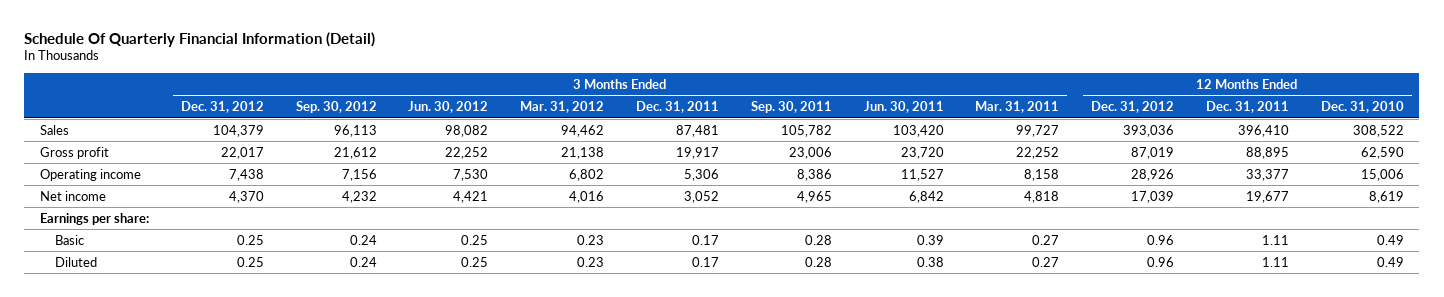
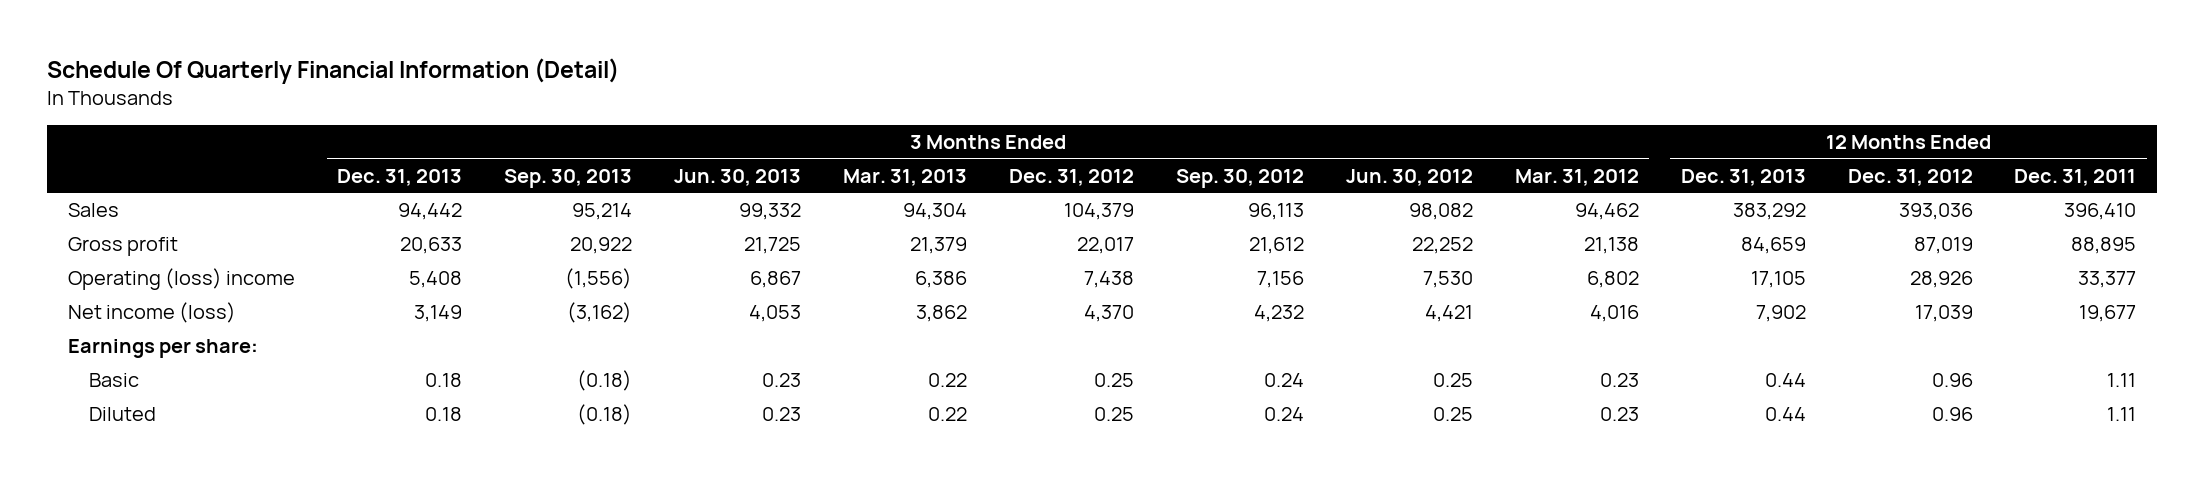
- | 3 Months Ended Dec. 31, 2012 | 3 Months Ended Sep. 30, 2012 | 3 Months Ended Jun. 30, 2012 | 3 Months Ended Mar. 31, 2012 | 3 Months Ended Dec. 31, 2011 | 3 Months Ended Sep. 30, 2011 | 3 Months Ended Jun. 30, 2011 | 3 Months Ended Mar. 31, 2011 | 12 Months Ended Dec. 31, 2012 | 12 Months Ended Dec. 31, 2011 | 12 Months Ended Dec. 31, 2010
+ | 3 Months Ended Dec. 31, 2013 | 3 Months Ended Sep. 30, 2013 | 3 Months Ended Jun. 30, 2013 | 3 Months Ended Mar. 31, 2013 | 3 Months Ended Dec. 31, 2012 | 3 Months Ended Sep. 30, 2012 | 3 Months Ended Jun. 30, 2012 | 3 Months Ended Mar. 31, 2012 | 12 Months Ended Dec. 31, 2013 | 12 Months Ended Dec. 31, 2012 | 12 Months Ended Dec. 31, 2011
- Operating income | 7,438 | 7,156 | 7,530 | 6,802 | 5,306 | 8,386 | 11,527 | 8,158 | 28,926 | 33,377 | 15,006
- Net income | 4,370 | 4,232 | 4,421 | 4,016 | 3,052 | 4,965 | 6,842 | 4,818 | 17,039 | 19,677 | 8,619
+ Operating (loss) income | 5,408 | (1,556) | 6,867 | 6,386 | 7,438 | 7,156 | 7,530 | 6,802 | 17,105 | 28,926 | 33,377
+ Net income (loss) | 3,149 | (3,162) | 4,053 | 3,862 | 4,370 | 4,232 | 4,421 | 4,016 | 7,902 | 17,039 | 19,677

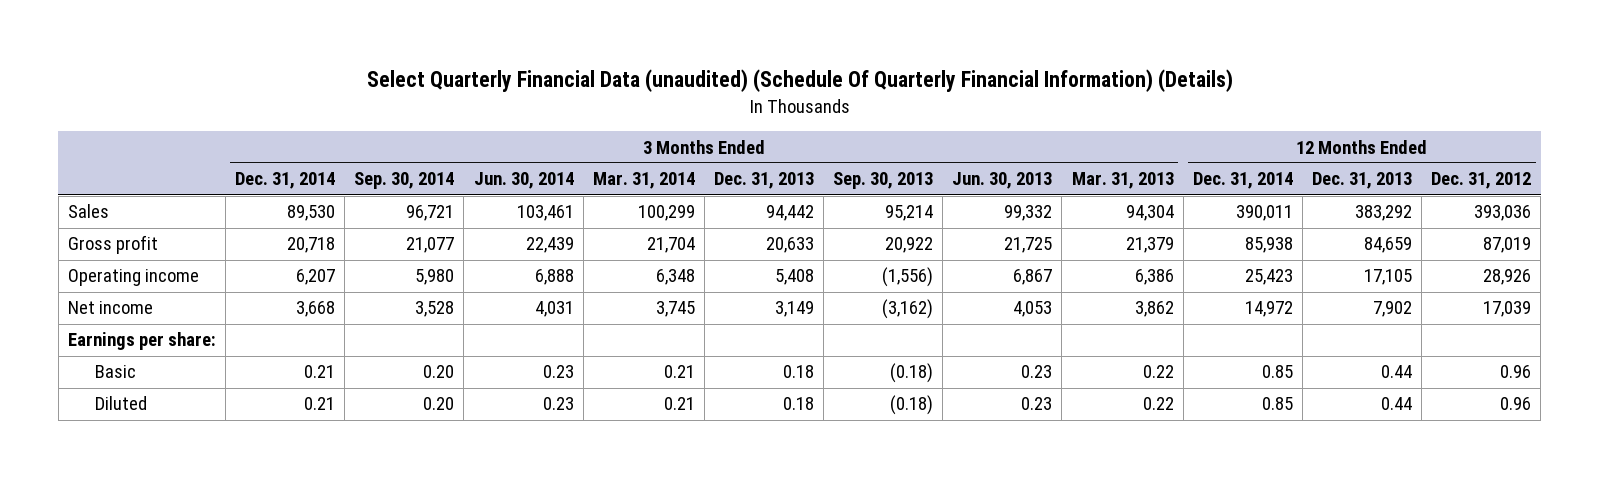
- Schedule Of Quarterly Financial Information (Detail)
+ Select Quarterly Financial Data (unaudited) (Schedule Of Quarterly Financial Information) (Details)
- | 3 Months Ended Dec. 31, 2013 | 3 Months Ended Sep. 30, 2013 | 3 Months Ended Jun. 30, 2013 | 3 Months Ended Mar. 31, 2013 | 3 Months Ended Dec. 31, 2012 | 3 Months Ended Sep. 30, 2012 | 3 Months Ended Jun. 30, 2012 | 3 Months Ended Mar. 31, 2012 | 12 Months Ended Dec. 31, 2013 | 12 Months Ended Dec. 31, 2012 | 12 Months Ended Dec. 31, 2011
+ | 3 Months Ended Dec. 31, 2014 | 3 Months Ended Sep. 30, 2014 | 3 Months Ended Jun. 30, 2014 | 3 Months Ended Mar. 31, 2014 | 3 Months Ended Dec. 31, 2013 | 3 Months Ended Sep. 30, 2013 | 3 Months Ended Jun. 30, 2013 | 3 Months Ended Mar. 31, 2013 | 12 Months Ended Dec. 31, 2014 | 12 Months Ended Dec. 31, 2013 | 12 Months Ended Dec. 31, 2012
- Operating (loss) income | 5,408 | (1,556) | 6,867 | 6,386 | 7,438 | 7,156 | 7,530 | 6,802 | 17,105 | 28,926 | 33,377
- Net income (loss) | 3,149 | (3,162) | 4,053 | 3,862 | 4,370 | 4,232 | 4,421 | 4,016 | 7,902 | 17,039 | 19,677
+ Operating income | 6,207 | 5,980 | 6,888 | 6,348 | 5,408 | (1,556) | 6,867 | 6,386 | 25,423 | 17,105 | 28,926
+ Net income | 3,668 | 3,528 | 4,031 | 3,745 | 3,149 | (3,162) | 4,053 | 3,862 | 14,972 | 7,902 | 17,039

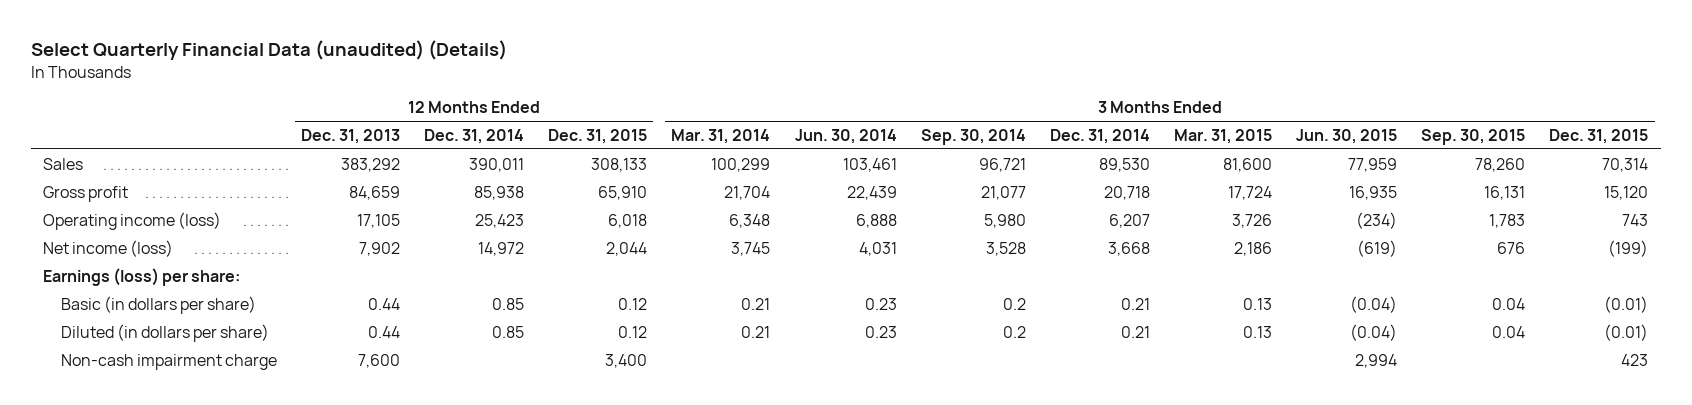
- Select Quarterly Financial Data (unaudited) (Schedule Of Quarterly Financial Information) (Details)
+ Select Quarterly Financial Data (unaudited) (Details)
- | 3 Months Ended Dec. 31, 2014 | 3 Months Ended Sep. 30, 2014 | 3 Months Ended Jun. 30, 2014 | 3 Months Ended Mar. 31, 2014 | 3 Months Ended Dec. 31, 2013 | 3 Months Ended Sep. 30, 2013 | 3 Months Ended Jun. 30, 2013 | 3 Months Ended Mar. 31, 2013 | 12 Months Ended Dec. 31, 2014 | 12 Months Ended Dec. 31, 2013 | 12 Months Ended Dec. 31, 2012
+ | 12 Months Ended Dec. 31, 2013 | 12 Months Ended Dec. 31, 2014 | 12 Months Ended Dec. 31, 2015 | 3 Months Ended Mar. 31, 2014 | 3 Months Ended Jun. 30, 2014 | 3 Months Ended Sep. 30, 2014 | 3 Months Ended Dec. 31, 2014 | 3 Months Ended Mar. 31, 2015 | 3 Months Ended Jun. 30, 2015 | 3 Months Ended Sep. 30, 2015 | 3 Months Ended Dec. 31, 2015
- Operating income | 6,207 | 5,980 | 6,888 | 6,348 | 5,408 | (1,556) | 6,867 | 6,386 | 25,423 | 17,105 | 28,926
- Net income | 3,668 | 3,528 | 4,031 | 3,745 | 3,149 | (3,162) | 4,053 | 3,862 | 14,972 | 7,902 | 17,039
- Earnings per share:
- Basic | 0.21 | 0.20 | 0.23 | 0.21 | 0.18 | (0.18) | 0.23 | 0.22 | 0.85 | 0.44 | 0.96
- Diluted | 0.21 | 0.20 | 0.23 | 0.21 | 0.18 | (0.18) | 0.23 | 0.22 | 0.85 | 0.44 | 0.96
+ Operating income (loss) | 17,105 | 25,423 | 6,018 | 6,348 | 6,888 | 5,980 | 6,207 | 3,726 | (234) | 1,783 | 743
+ Net income (loss) | 7,902 | 14,972 | 2,044 | 3,745 | 4,031 | 3,528 | 3,668 | 2,186 | (619) | 676 | (199)
+ Earnings (loss) per share:
+ Basic (in dollars per share) | 0.44 | 0.85 | 0.12 | 0.21 | 0.23 | 0.2 | 0.21 | 0.13 | (0.04) | 0.04 | (0.01)
+ Diluted (in dollars per share) | 0.44 | 0.85 | 0.12 | 0.21 | 0.23 | 0.2 | 0.21 | 0.13 | (0.04) | 0.04 | (0.01)
+ Non-cash impairment charge | 7,600 | | 3,400 | | | | | | 2,994 | | 423

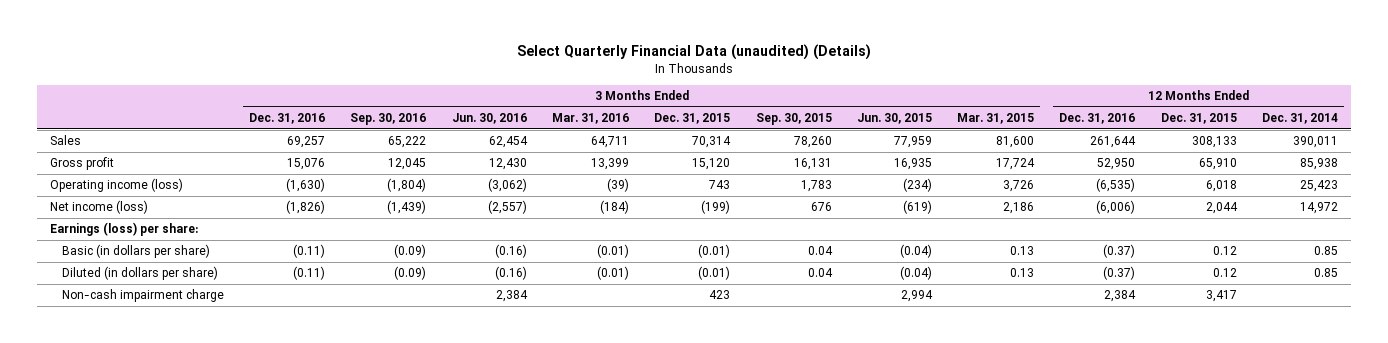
- | 12 Months Ended Dec. 31, 2013 | 12 Months Ended Dec. 31, 2014 | 12 Months Ended Dec. 31, 2015 | 3 Months Ended Mar. 31, 2014 | 3 Months Ended Jun. 30, 2014 | 3 Months Ended Sep. 30, 2014 | 3 Months Ended Dec. 31, 2014 | 3 Months Ended Mar. 31, 2015 | 3 Months Ended Jun. 30, 2015 | 3 Months Ended Sep. 30, 2015 | 3 Months Ended Dec. 31, 2015
+ | 3 Months Ended Dec. 31, 2016 | 3 Months Ended Sep. 30, 2016 | 3 Months Ended Jun. 30, 2016 | 3 Months Ended Mar. 31, 2016 | 3 Months Ended Dec. 31, 2015 | 3 Months Ended Sep. 30, 2015 | 3 Months Ended Jun. 30, 2015 | 3 Months Ended Mar. 31, 2015 | 12 Months Ended Dec. 31, 2016 | 12 Months Ended Dec. 31, 2015 | 12 Months Ended Dec. 31, 2014
- Non-cash impairment charge | 7,600 | | 3,400 | | | | | | 2,994 | | 423
+ Non-cash impairment charge | | | 2,384 | | 423 | | 2,994 | | 2,384 | 3,417 |

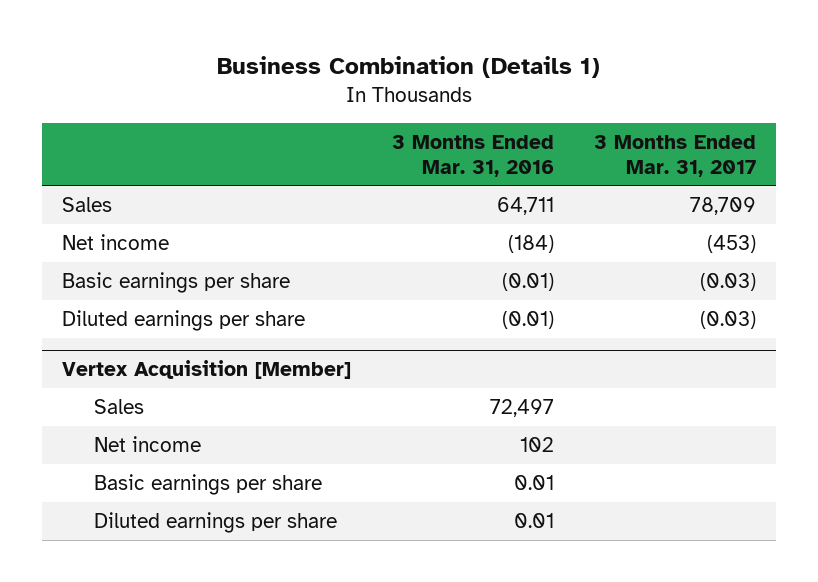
- Select Quarterly Financial Data (unaudited) (Details)
+ Business Combination (Details 1)
- | 3 Months Ended Dec. 31, 2016 | 3 Months Ended Sep. 30, 2016 | 3 Months Ended Jun. 30, 2016 | 3 Months Ended Mar. 31, 2016 | 3 Months Ended Dec. 31, 2015 | 3 Months Ended Sep. 30, 2015 | 3 Months Ended Jun. 30, 2015 | 3 Months Ended Mar. 31, 2015 | 12 Months Ended Dec. 31, 2016 | 12 Months Ended Dec. 31, 2015 | 12 Months Ended Dec. 31, 2014
+ | 3 Months Ended Mar. 31, 2016 | 3 Months Ended Mar. 31, 2017
- Gross profit | 15,076 | 12,045 | 12,430 | 13,399 | 15,120 | 16,131 | 16,935 | 17,724 | 52,950 | 65,910 | 85,938
- Operating income (loss) | (1,630) | (1,804) | (3,062) | (39) | 743 | 1,783 | (234) | 3,726 | (6,535) | 6,018 | 25,423
- Net income (loss) | (1,826) | (1,439) | (2,557) | (184) | (199) | 676 | (619) | 2,186 | (6,006) | 2,044 | 14,972
- Earnings (loss) per share:
- Basic (in dollars per share) | (0.11) | (0.09) | (0.16) | (0.01) | (0.01) | 0.04 | (0.04) | 0.13 | (0.37) | 0.12 | 0.85
- Diluted (in dollars per share) | (0.11) | (0.09) | (0.16) | (0.01) | (0.01) | 0.04 | (0.04) | 0.13 | (0.37) | 0.12 | 0.85
- Non-cash impairment charge | | | 2,384 | | 423 | | 2,994 | | 2,384 | 3,417 |
+ Net income | (184) | (453)
+ Basic earnings per share | (0.01) | (0.03)
+ Diluted earnings per share | (0.01) | (0.03)
+ Vertex Acquisition [Member]
+ Sales | 72,497 |
+ Net income | 102 |
+ Basic earnings per share | 0.01 |
+ Diluted earnings per share | 0.01 |

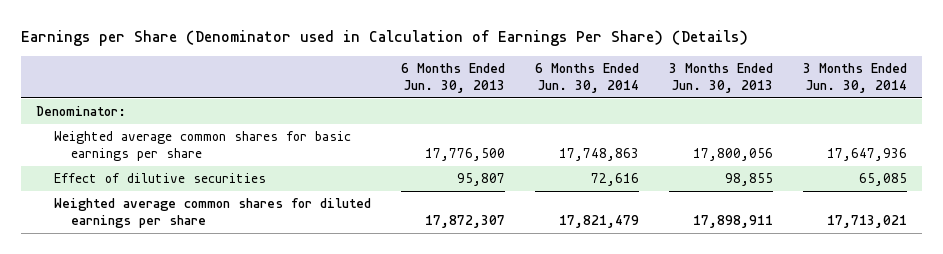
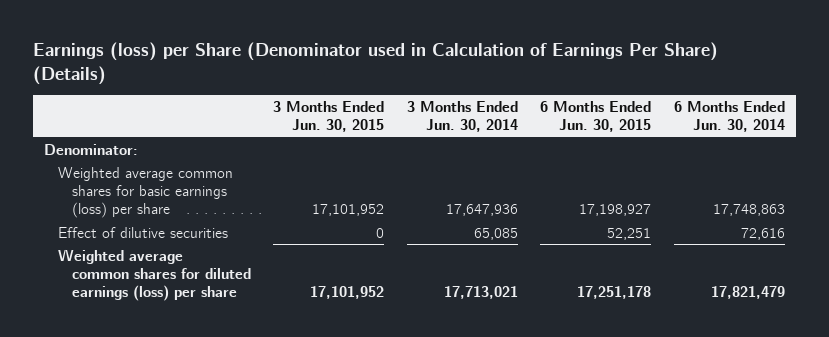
- Earnings per Share (Denominator used in Calculation of Earnings Per Share) (Details)
+ Earnings (loss) per Share (Denominator used in Calculation of Earnings Per Share) (Details)
- | 6 Months Ended Jun. 30, 2013 | 6 Months Ended Jun. 30, 2014 | 3 Months Ended Jun. 30, 2013 | 3 Months Ended Jun. 30, 2014
+ | 3 Months Ended Jun. 30, 2015 | 3 Months Ended Jun. 30, 2014 | 6 Months Ended Jun. 30, 2015 | 6 Months Ended Jun. 30, 2014
- Weighted average common shares for basic earnings per share | 17,776,500 | 17,748,863 | 17,800,056 | 17,647,936
+ Weighted average common shares for basic earnings (loss) per share | 17,101,952 | 17,647,936 | 17,198,927 | 17,748,863
- Weighted average common shares for diluted earnings per share | 17,872,307 | 17,821,479 | 17,898,911 | 17,713,021
+ Weighted average common shares for diluted earnings (loss) per share | 17,101,952 | 17,713,021 | 17,251,178 | 17,821,479

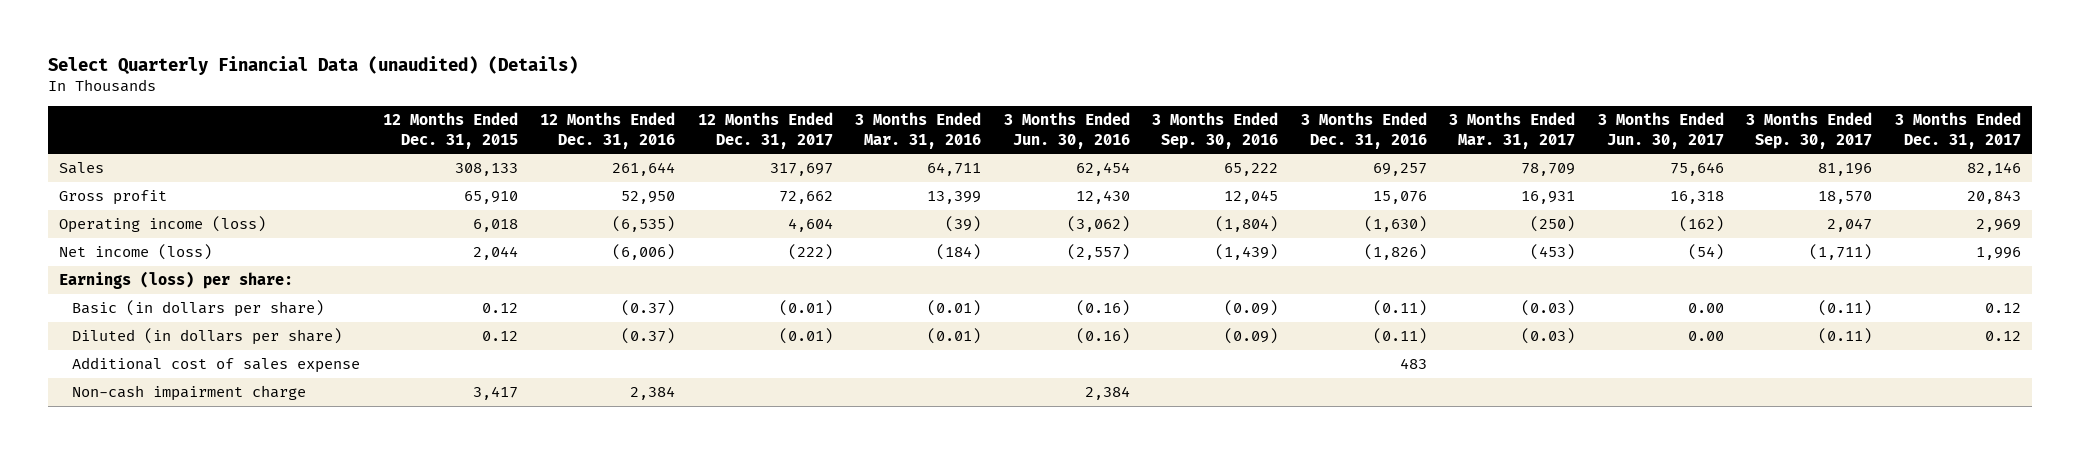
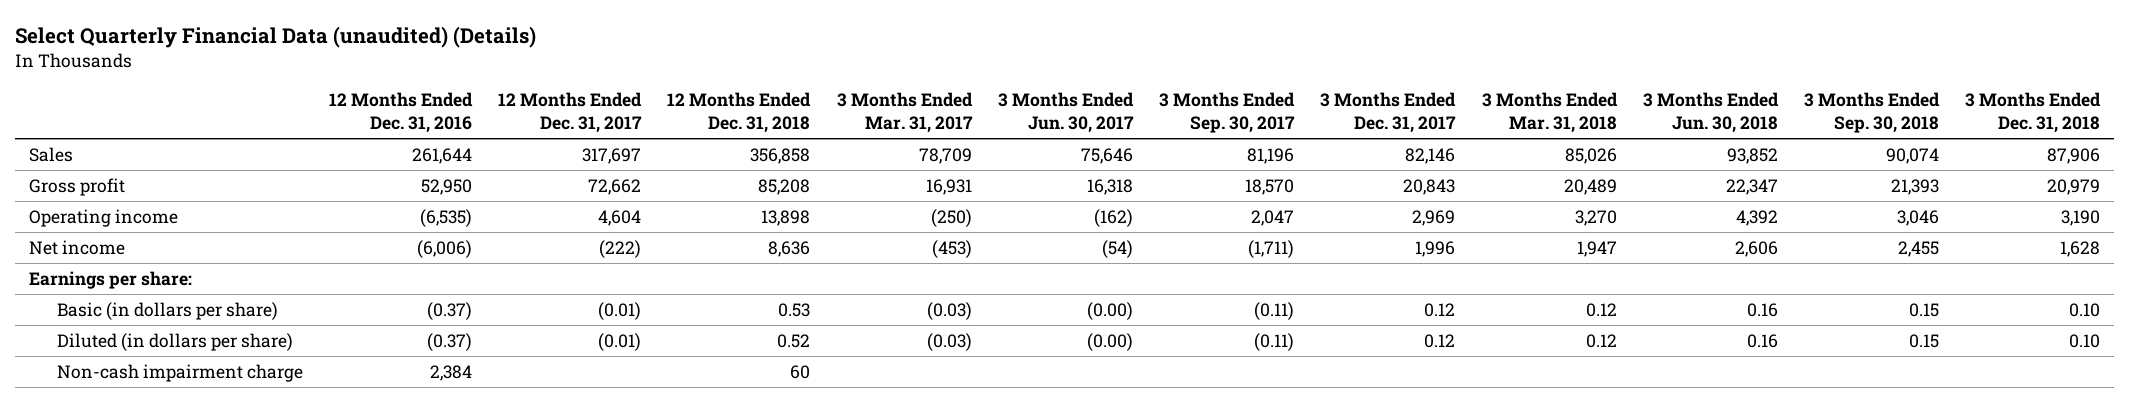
- | 12 Months Ended Dec. 31, 2015 | 12 Months Ended Dec. 31, 2016 | 12 Months Ended Dec. 31, 2017 | 3 Months Ended Mar. 31, 2016 | 3 Months Ended Jun. 30, 2016 | 3 Months Ended Sep. 30, 2016 | 3 Months Ended Dec. 31, 2016 | 3 Months Ended Mar. 31, 2017 | 3 Months Ended Jun. 30, 2017 | 3 Months Ended Sep. 30, 2017 | 3 Months Ended Dec. 31, 2017
+ | 12 Months Ended Dec. 31, 2016 | 12 Months Ended Dec. 31, 2017 | 12 Months Ended Dec. 31, 2018 | 3 Months Ended Mar. 31, 2017 | 3 Months Ended Jun. 30, 2017 | 3 Months Ended Sep. 30, 2017 | 3 Months Ended Dec. 31, 2017 | 3 Months Ended Mar. 31, 2018 | 3 Months Ended Jun. 30, 2018 | 3 Months Ended Sep. 30, 2018 | 3 Months Ended Dec. 31, 2018
- Operating income (loss) | 6,018 | (6,535) | 4,604 | (39) | (3,062) | (1,804) | (1,630) | (250) | (162) | 2,047 | 2,969
- Net income (loss) | 2,044 | (6,006) | (222) | (184) | (2,557) | (1,439) | (1,826) | (453) | (54) | (1,711) | 1,996
- Earnings (loss) per share:
- Basic (in dollars per share) | 0.12 | (0.37) | (0.01) | (0.01) | (0.16) | (0.09) | (0.11) | (0.03) | 0.00 | (0.11) | 0.12
- Diluted (in dollars per share) | 0.12 | (0.37) | (0.01) | (0.01) | (0.16) | (0.09) | (0.11) | (0.03) | 0.00 | (0.11) | 0.12
- Additional cost of sales expense | | | | | | | 483 | | | |
+ Operating income | (6,535) | 4,604 | 13,898 | (250) | (162) | 2,047 | 2,969 | 3,270 | 4,392 | 3,046 | 3,190
+ Net income | (6,006) | (222) | 8,636 | (453) | (54) | (1,711) | 1,996 | 1,947 | 2,606 | 2,455 | 1,628
+ Earnings per share:
+ Basic (in dollars per share) | (0.37) | (0.01) | 0.53 | (0.03) | (0.00) | (0.11) | 0.12 | 0.12 | 0.16 | 0.15 | 0.10
+ Diluted (in dollars per share) | (0.37) | (0.01) | 0.52 | (0.03) | (0.00) | (0.11) | 0.12 | 0.12 | 0.16 | 0.15 | 0.10

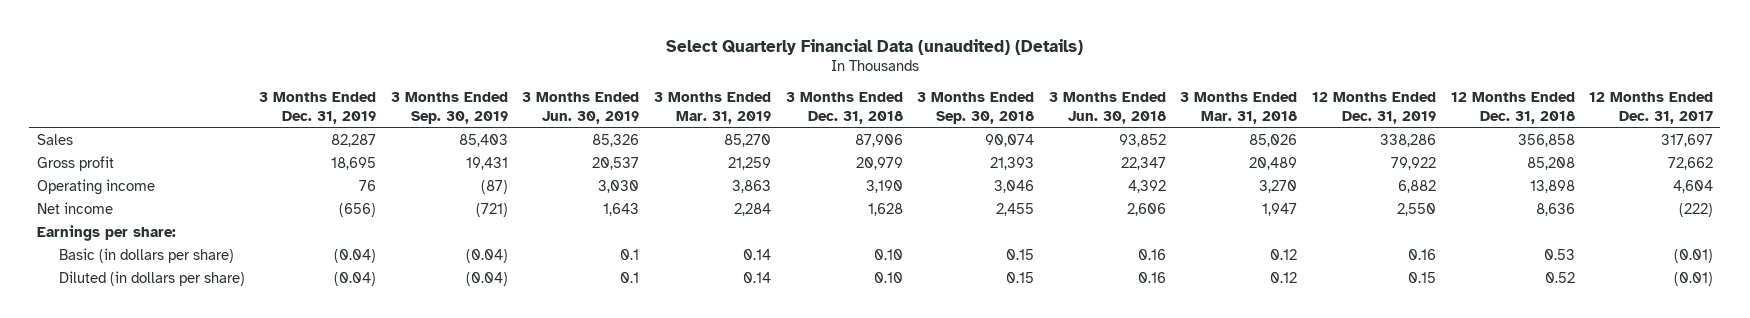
- | 12 Months Ended Dec. 31, 2016 | 12 Months Ended Dec. 31, 2017 | 12 Months Ended Dec. 31, 2018 | 3 Months Ended Mar. 31, 2017 | 3 Months Ended Jun. 30, 2017 | 3 Months Ended Sep. 30, 2017 | 3 Months Ended Dec. 31, 2017 | 3 Months Ended Mar. 31, 2018 | 3 Months Ended Jun. 30, 2018 | 3 Months Ended Sep. 30, 2018 | 3 Months Ended Dec. 31, 2018
+ | 3 Months Ended Dec. 31, 2019 | 3 Months Ended Sep. 30, 2019 | 3 Months Ended Jun. 30, 2019 | 3 Months Ended Mar. 31, 2019 | 3 Months Ended Dec. 31, 2018 | 3 Months Ended Sep. 30, 2018 | 3 Months Ended Jun. 30, 2018 | 3 Months Ended Mar. 31, 2018 | 12 Months Ended Dec. 31, 2019 | 12 Months Ended Dec. 31, 2018 | 12 Months Ended Dec. 31, 2017
- Non-cash impairment charge | 2,384 | | 60 | | | | | | | |

